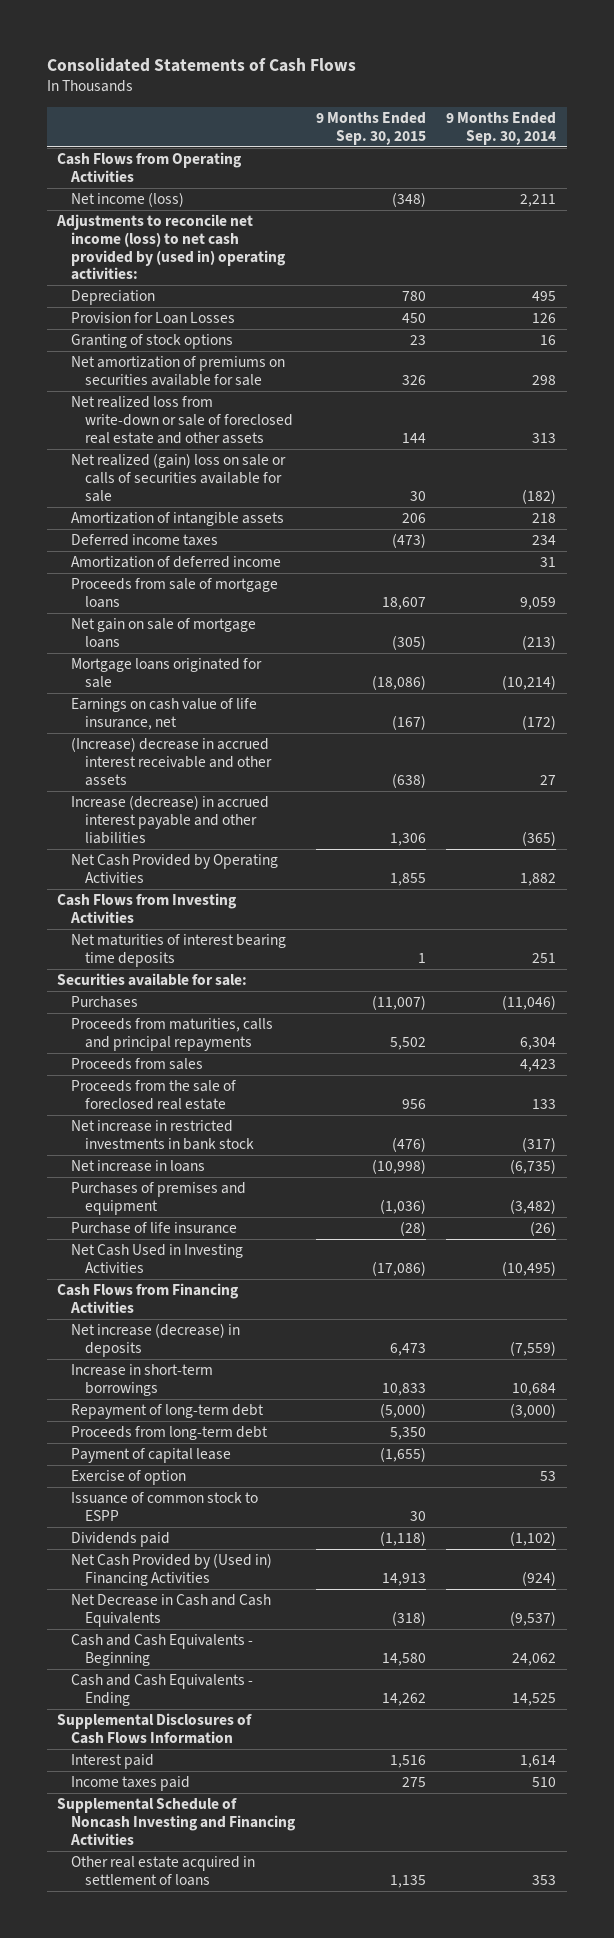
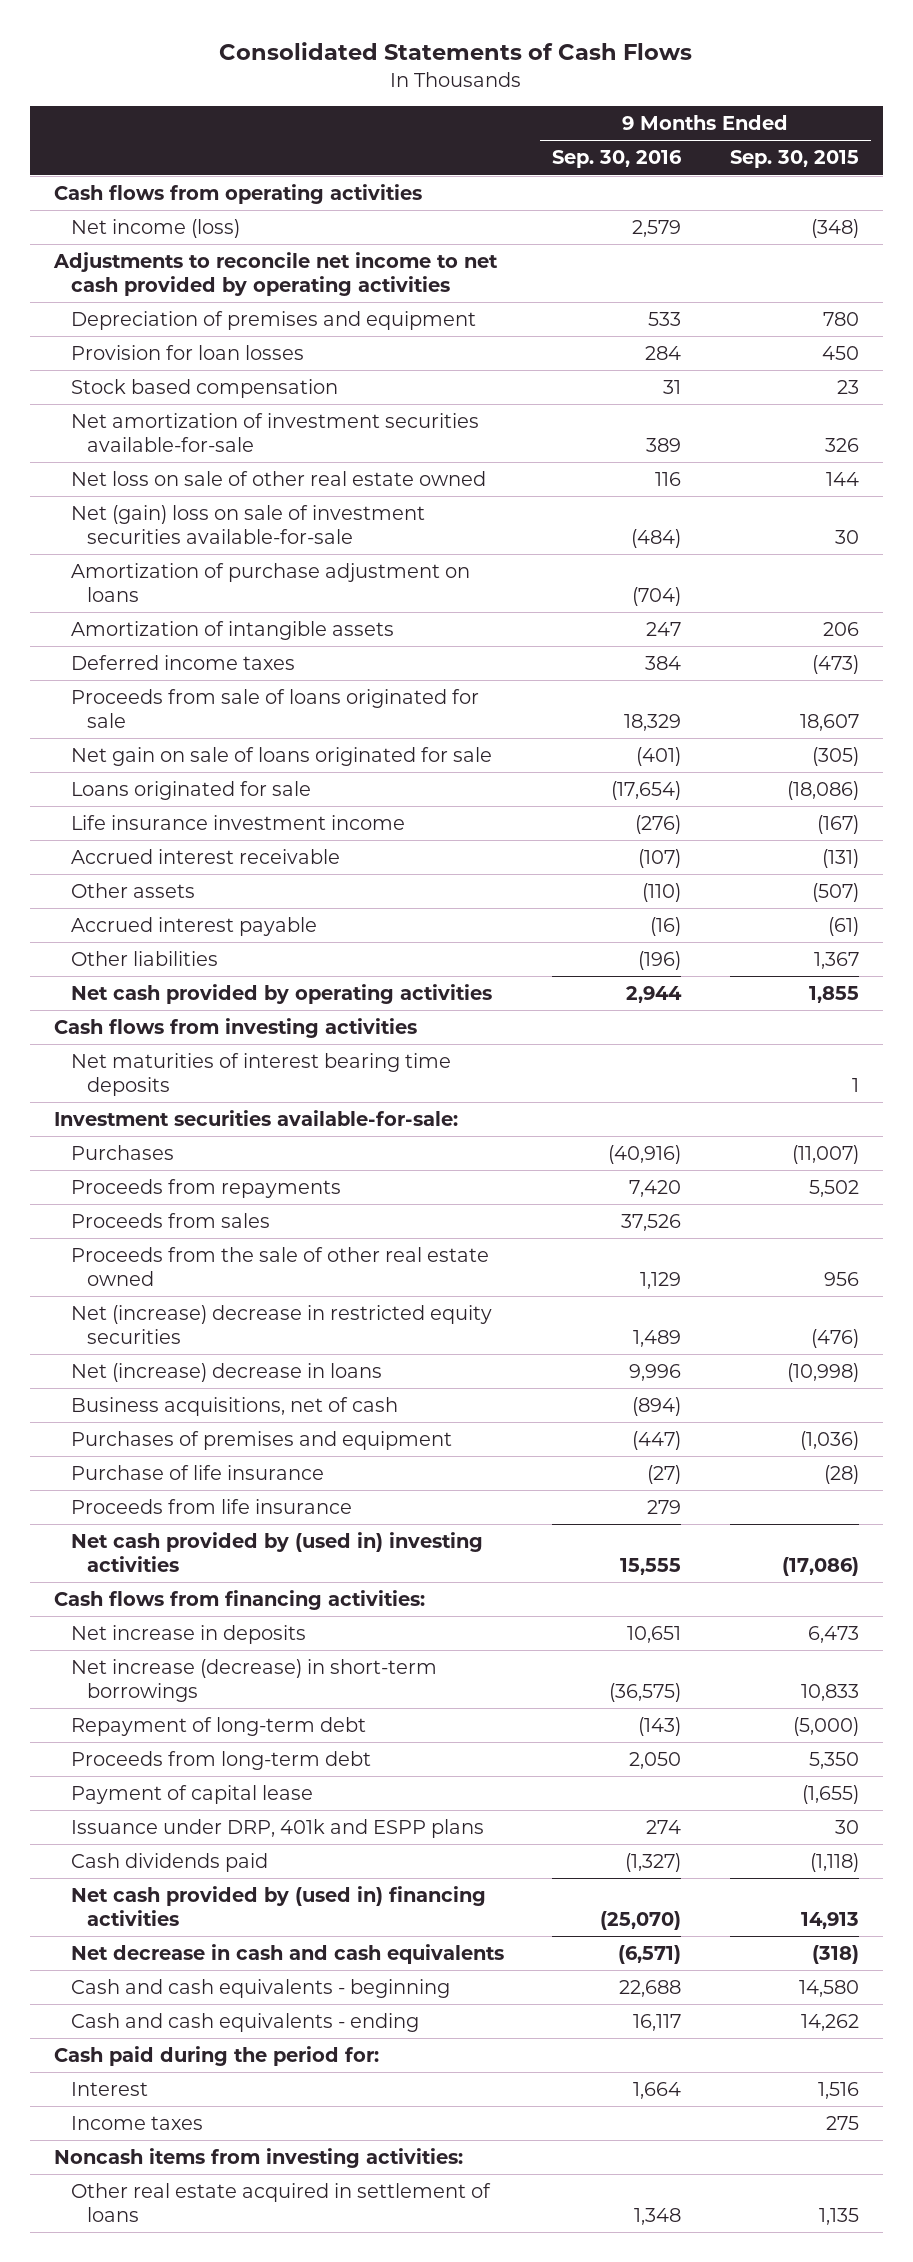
- | 9 Months Ended Sep. 30, 2015 | 9 Months Ended Sep. 30, 2014
+ | 9 Months Ended Sep. 30, 2016 | 9 Months Ended Sep. 30, 2015
- Cash Flows from Operating Activities
+ Cash flows from operating activities
- Adjustments to reconcile net income (loss) to net cash provided by (used in) operating activities:
- Depreciation | 780 | 495
- Provision for Loan Losses | 450 | 126
- Granting of stock options | 23 | 16
- Net amortization of premiums on securities available for sale | 326 | 298
- Net realized loss from write-down or sale of foreclosed real estate and other assets | 144 | 313
- Net realized (gain) loss on sale or calls of securities available for sale | 30 | (182)
+ Adjustments to reconcile net income to net cash provided by operating activities
+ Depreciation of premises and equipment | 533 | 780
+ Provision for loan losses | 284 | 450
+ Stock based compensation | 31 | 23
+ Net amortization of investment securities available-for-sale | 389 | 326
+ Net loss on sale of other real estate owned | 116 | 144
+ Net (gain) loss on sale of investment securities available-for-sale | (484) | 30
+ Amortization of purchase adjustment on loans | (704) |
- Amortization of deferred income | | 31
- Proceeds from sale of mortgage loans | 18,607 | 9,059
- Net gain on sale of mortgage loans | (305) | (213)
- Mortgage loans originated for sale | (18,086) | (10,214)
- Earnings on cash value of life insurance, net | (167) | (172)
- (Increase) decrease in accrued interest receivable and other assets | (638) | 27
- Increase (decrease) in accrued interest payable and other liabilities | 1,306 | (365)
- Net Cash Provided by Operating Activities | 1,855 | 1,882
- Cash Flows from Investing Activities
+ Proceeds from sale of loans originated for sale | 18,329 | 18,607
+ Net gain on sale of loans originated for sale | (401) | (305)
+ Loans originated for sale | (17,654) | (18,086)
+ Life insurance investment income | (276) | (167)
+ Accrued interest receivable | (107) | (131)
+ Other assets | (110) | (507)
+ Accrued interest payable | (16) | (61)
+ Other liabilities | (196) | 1,367
+ Net cash provided by operating activities | 2,944 | 1,855
+ Cash flows from investing activities
- Securities available for sale:
+ Investment securities available-for-sale:
- Proceeds from maturities, calls and principal repayments | 5,502 | 6,304
+ Proceeds from repayments | 7,420 | 5,502
- Proceeds from the sale of foreclosed real estate | 956 | 133
- Net increase in restricted investments in bank stock | (476) | (317)
- Net increase in loans | (10,998) | (6,735)
+ Proceeds from the sale of other real estate owned | 1,129 | 956
+ Net (increase) decrease in restricted equity securities | 1,489 | (476)
+ Net (increase) decrease in loans | 9,996 | (10,998)
+ Business acquisitions, net of cash | (894) |
- Net Cash Used in Investing Activities | (17,086) | (10,495)
- Cash Flows from Financing Activities
- Net increase (decrease) in deposits | 6,473 | (7,559)
- Increase in short-term borrowings | 10,833 | 10,684
+ Proceeds from life insurance | 279 |
+ Net cash provided by (used in) investing activities | 15,555 | (17,086)
+ Cash flows from financing activities:
+ Net increase in deposits | 10,651 | 6,473
+ Net increase (decrease) in short-term borrowings | (36,575) | 10,833
- Exercise of option | | 53
- Issuance of common stock to ESPP | 30 |
- Dividends paid | (1,118) | (1,102)
- Net Cash Provided by (Used in) Financing Activities | 14,913 | (924)
- Net Decrease in Cash and Cash Equivalents | (318) | (9,537)
- Cash and Cash Equivalents - Beginning | 14,580 | 24,062
- Cash and Cash Equivalents - Ending | 14,262 | 14,525
- Supplemental Disclosures of Cash Flows Information
- Interest paid | 1,516 | 1,614
- Income taxes paid | 275 | 510
- Supplemental Schedule of Noncash Investing and Financing Activities
+ Issuance under DRP, 401k and ESPP plans | 274 | 30
+ Cash dividends paid | (1,327) | (1,118)
+ Net cash provided by (used in) financing activities | (25,070) | 14,913
+ Net decrease in cash and cash equivalents | (6,571) | (318)
+ Cash and cash equivalents - beginning | 22,688 | 14,580
+ Cash and cash equivalents - ending | 16,117 | 14,262
+ Cash paid during the period for:
+ Interest | 1,664 | 1,516
+ Income taxes | | 275
+ Noncash items from investing activities:

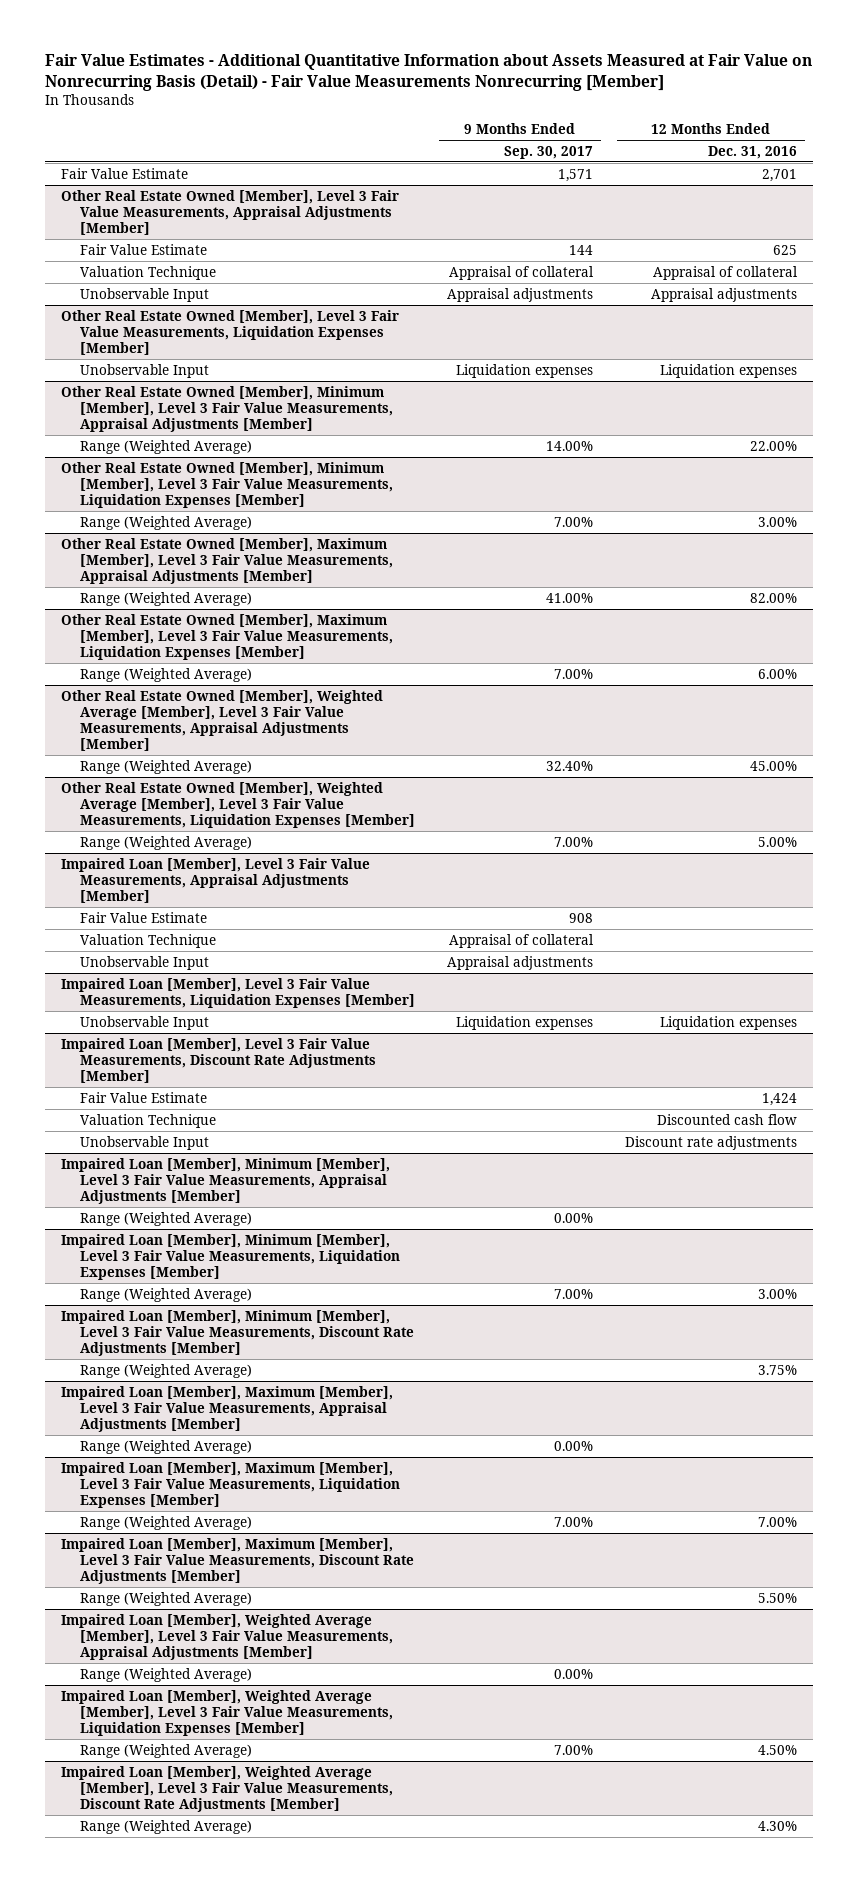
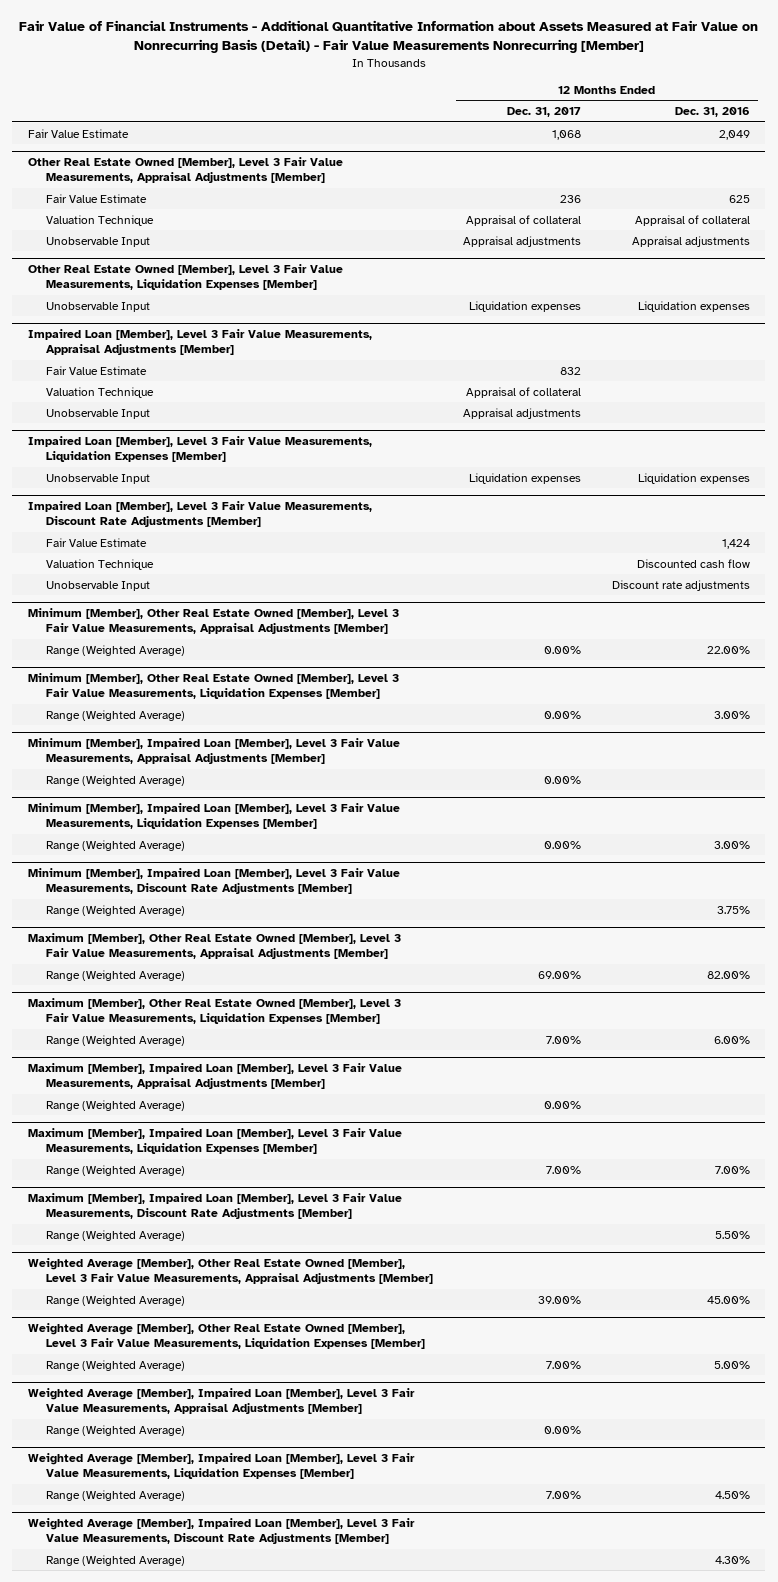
- Fair Value Estimates - Additional Quantitative Information about Assets Measured at Fair Value on Nonrecurring Basis (Detail) - Fair Value Measurements Nonrecurring [Member]
+ Fair Value of Financial Instruments - Additional Quantitative Information about Assets Measured at Fair Value on Nonrecurring Basis (Detail) - Fair Value Measurements Nonrecurring [Member]
- | 9 Months Ended Sep. 30, 2017 | 12 Months Ended Dec. 31, 2016
+ | 12 Months Ended Dec. 31, 2017 | 12 Months Ended Dec. 31, 2016
- Fair Value Estimate | 1,571 | 2,701
+ Fair Value Estimate | 1,068 | 2,049
- Other Real Estate Owned [Member], Minimum [Member], Level 3 Fair Value Measurements, Appraisal Adjustments [Member]
- Range (Weighted Average) | 14.00% | 22.00%
- Other Real Estate Owned [Member], Minimum [Member], Level 3 Fair Value Measurements, Liquidation Expenses [Member]
- Range (Weighted Average) | 7.00% | 3.00%
- Other Real Estate Owned [Member], Maximum [Member], Level 3 Fair Value Measurements, Appraisal Adjustments [Member]
- Range (Weighted Average) | 41.00% | 82.00%
- Other Real Estate Owned [Member], Maximum [Member], Level 3 Fair Value Measurements, Liquidation Expenses [Member]
- Range (Weighted Average) | 7.00% | 6.00%
- Other Real Estate Owned [Member], Weighted Average [Member], Level 3 Fair Value Measurements, Appraisal Adjustments [Member]
- Range (Weighted Average) | 32.40% | 45.00%
- Other Real Estate Owned [Member], Weighted Average [Member], Level 3 Fair Value Measurements, Liquidation Expenses [Member]
- Range (Weighted Average) | 7.00% | 5.00%
- Impaired Loan [Member], Minimum [Member], Level 3 Fair Value Measurements, Appraisal Adjustments [Member]
+ Minimum [Member], Other Real Estate Owned [Member], Level 3 Fair Value Measurements, Appraisal Adjustments [Member]
+ Range (Weighted Average) | 0.00% | 22.00%
+ Minimum [Member], Other Real Estate Owned [Member], Level 3 Fair Value Measurements, Liquidation Expenses [Member]
+ Range (Weighted Average) | 0.00% | 3.00%
+ Minimum [Member], Impaired Loan [Member], Level 3 Fair Value Measurements, Appraisal Adjustments [Member]
- Impaired Loan [Member], Minimum [Member], Level 3 Fair Value Measurements, Liquidation Expenses [Member]
+ Minimum [Member], Impaired Loan [Member], Level 3 Fair Value Measurements, Liquidation Expenses [Member]
- Impaired Loan [Member], Minimum [Member], Level 3 Fair Value Measurements, Discount Rate Adjustments [Member]
+ Minimum [Member], Impaired Loan [Member], Level 3 Fair Value Measurements, Discount Rate Adjustments [Member]
- Impaired Loan [Member], Maximum [Member], Level 3 Fair Value Measurements, Appraisal Adjustments [Member]
+ Maximum [Member], Other Real Estate Owned [Member], Level 3 Fair Value Measurements, Appraisal Adjustments [Member]
+ Range (Weighted Average) | 69.00% | 82.00%
+ Maximum [Member], Other Real Estate Owned [Member], Level 3 Fair Value Measurements, Liquidation Expenses [Member]
+ Range (Weighted Average) | 7.00% | 6.00%
+ Maximum [Member], Impaired Loan [Member], Level 3 Fair Value Measurements, Appraisal Adjustments [Member]
- Impaired Loan [Member], Maximum [Member], Level 3 Fair Value Measurements, Liquidation Expenses [Member]
+ Maximum [Member], Impaired Loan [Member], Level 3 Fair Value Measurements, Liquidation Expenses [Member]
- Impaired Loan [Member], Maximum [Member], Level 3 Fair Value Measurements, Discount Rate Adjustments [Member]
+ Maximum [Member], Impaired Loan [Member], Level 3 Fair Value Measurements, Discount Rate Adjustments [Member]
- Impaired Loan [Member], Weighted Average [Member], Level 3 Fair Value Measurements, Appraisal Adjustments [Member]
+ Weighted Average [Member], Other Real Estate Owned [Member], Level 3 Fair Value Measurements, Appraisal Adjustments [Member]
+ Range (Weighted Average) | 39.00% | 45.00%
+ Weighted Average [Member], Other Real Estate Owned [Member], Level 3 Fair Value Measurements, Liquidation Expenses [Member]
+ Range (Weighted Average) | 7.00% | 5.00%
+ Weighted Average [Member], Impaired Loan [Member], Level 3 Fair Value Measurements, Appraisal Adjustments [Member]
- Impaired Loan [Member], Weighted Average [Member], Level 3 Fair Value Measurements, Liquidation Expenses [Member]
+ Weighted Average [Member], Impaired Loan [Member], Level 3 Fair Value Measurements, Liquidation Expenses [Member]
- Impaired Loan [Member], Weighted Average [Member], Level 3 Fair Value Measurements, Discount Rate Adjustments [Member]
+ Weighted Average [Member], Impaired Loan [Member], Level 3 Fair Value Measurements, Discount Rate Adjustments [Member]

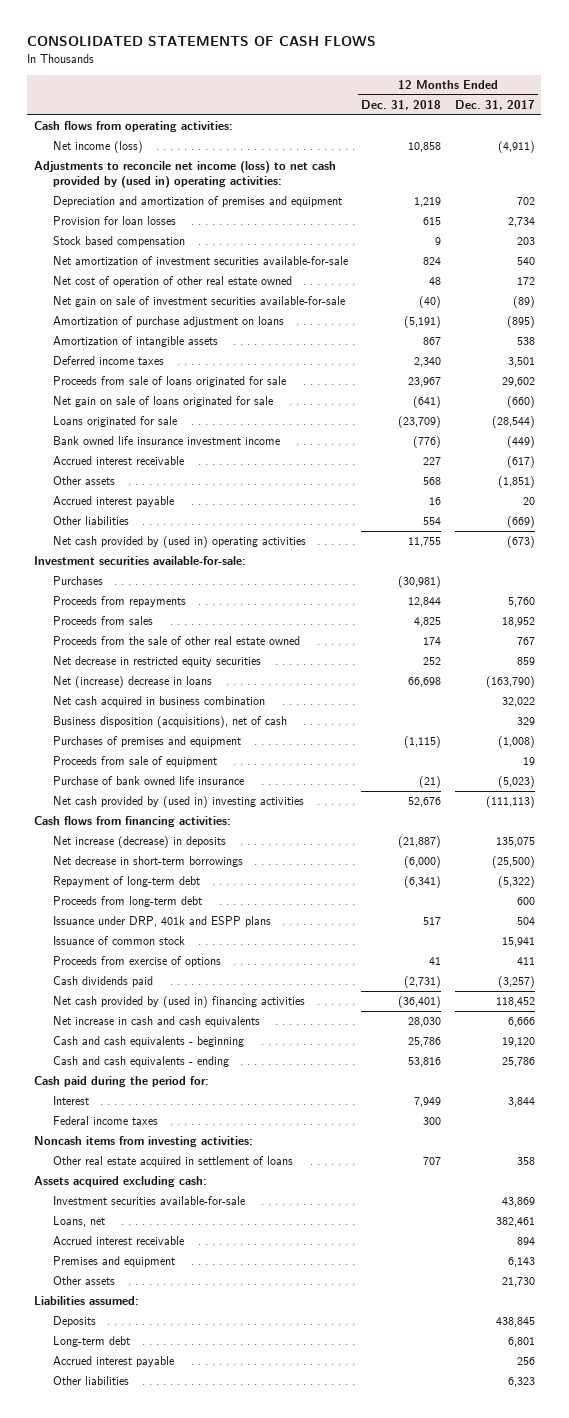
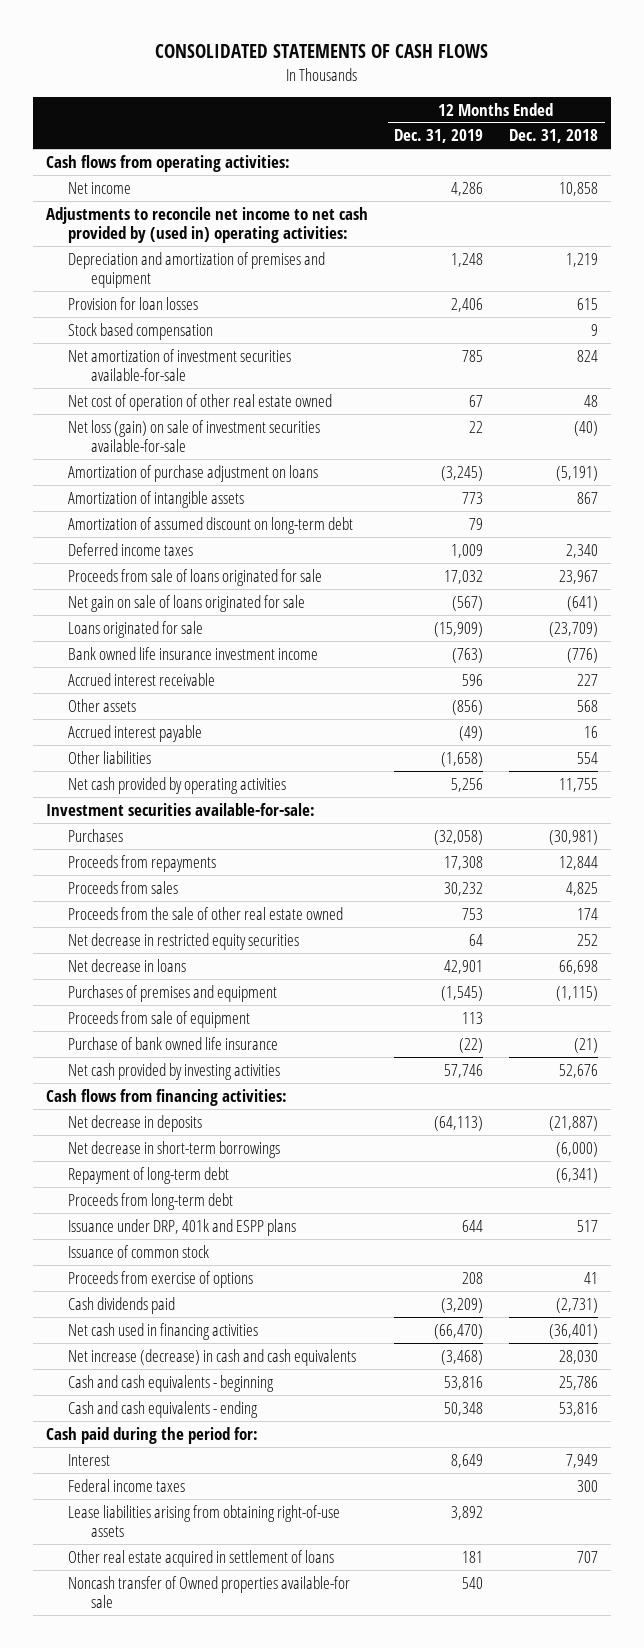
- | 12 Months Ended Dec. 31, 2018 | 12 Months Ended Dec. 31, 2017
+ | 12 Months Ended Dec. 31, 2019 | 12 Months Ended Dec. 31, 2018
- Net income (loss) | 10,858 | (4,911)
- Adjustments to reconcile net income (loss) to net cash provided by (used in) operating activities:
+ Net income | 4,286 | 10,858
+ Adjustments to reconcile net income to net cash provided by (used in) operating activities:
- Net gain on sale of investment securities available-for-sale | (40) | (89)
+ Net loss (gain) on sale of investment securities available-for-sale | 22 | (40)
+ Amortization of assumed discount on long-term debt | 79 |
- Net cash provided by (used in) operating activities | 11,755 | (673)
+ Net cash provided by operating activities | 5,256 | 11,755
- Net (increase) decrease in loans | 66,698 | (163,790)
- Net cash acquired in business combination | | 32,022
- Business disposition (acquisitions), net of cash | | 329
+ Net decrease in loans | 42,901 | 66,698
- Net cash provided by (used in) investing activities | 52,676 | (111,113)
+ Net cash provided by investing activities | 57,746 | 52,676
- Net increase (decrease) in deposits | (21,887) | 135,075
+ Net decrease in deposits | (64,113) | (21,887)
- Net cash provided by (used in) financing activities | (36,401) | 118,452
- Net increase in cash and cash equivalents | 28,030 | 6,666
+ Net cash used in financing activities | (66,470) | (36,401)
+ Net increase (decrease) in cash and cash equivalents | (3,468) | 28,030
- Noncash items from investing activities:
+ Lease liabilities arising from obtaining right-of-use assets | 3,892 |
- Assets acquired excluding cash:
- Investment securities available-for-sale | | 43,869
- Loans, net | | 382,461
- Accrued interest receivable | | 894
- Premises and equipment | | 6,143
- Other assets | | 21,730
- Liabilities assumed:
- Deposits | | 438,845
- Long-term debt | | 6,801
- Accrued interest payable | | 256
- Other liabilities | | 6,323
+ Noncash transfer of Owned properties available-for sale | 540 |

